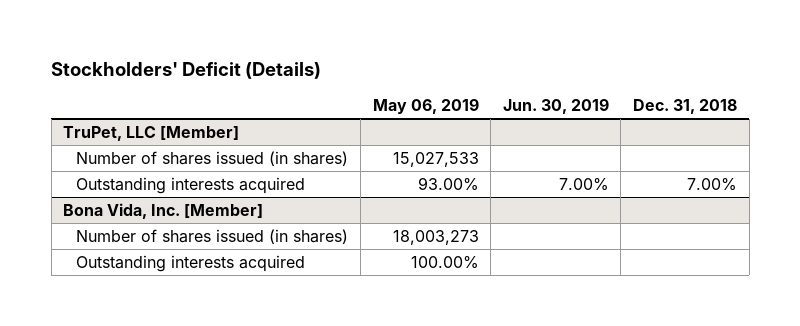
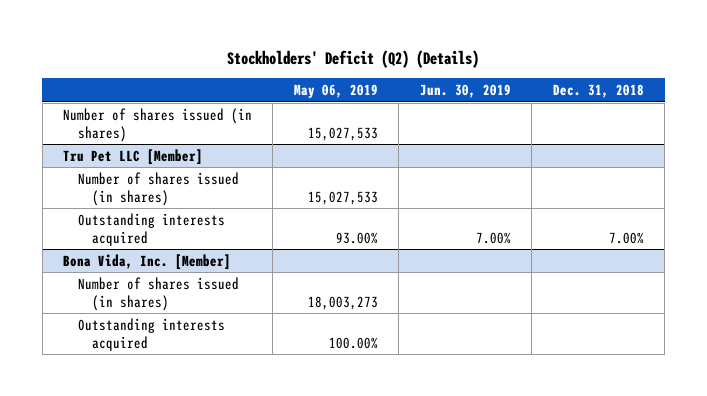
- Stockholders' Deficit (Details)
+ Stockholders' Deficit (Q2) (Details)
- TruPet, LLC [Member]
+ Tru Pet LLC [Member]
+ Number of shares issued (in shares) | 15,027,533 | |

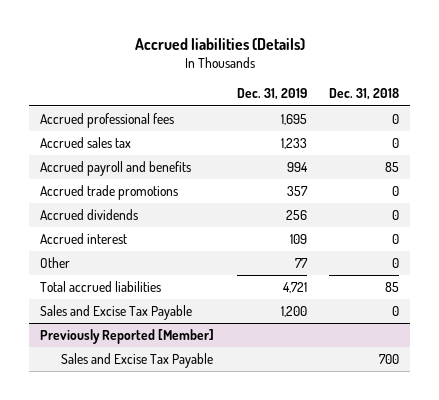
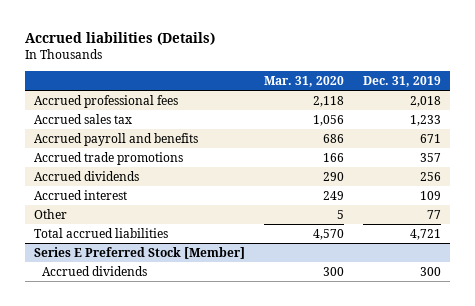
- | Dec. 31, 2019 | Dec. 31, 2018
+ | Mar. 31, 2020 | Dec. 31, 2019
- Accrued professional fees | 1,695 | 0
+ Accrued professional fees | 2,118 | 2,018
- Accrued payroll and benefits | 994 | 85
+ Accrued payroll and benefits | 686 | 671
- Sales and Excise Tax Payable | 1,200 | 0
- Previously Reported [Member]
- Sales and Excise Tax Payable | | 700
+ Series E Preferred Stock [Member]
+ Accrued dividends | 300 | 300

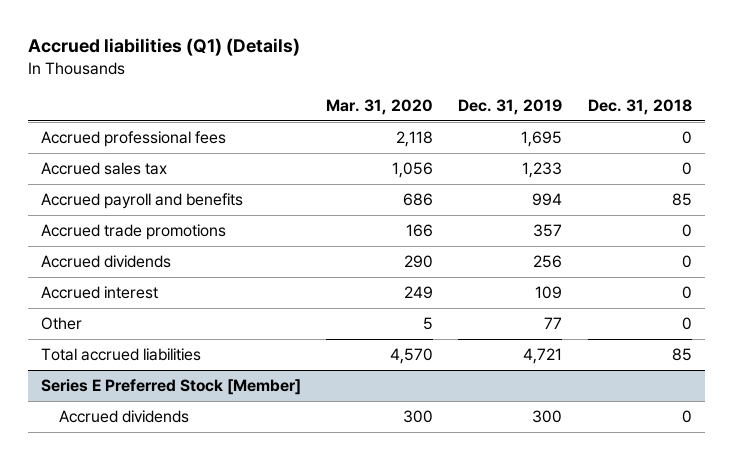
- Accrued liabilities (Details)
+ Accrued liabilities (Q1) (Details)
- | Mar. 31, 2020 | Dec. 31, 2019
+ | Mar. 31, 2020 | Dec. 31, 2019 | Dec. 31, 2018
- Accrued professional fees | 2,118 | 2,018
+ Accrued professional fees | 2,118 | 1,695 | 0
- Accrued payroll and benefits | 686 | 671
+ Accrued payroll and benefits | 686 | 994 | 85

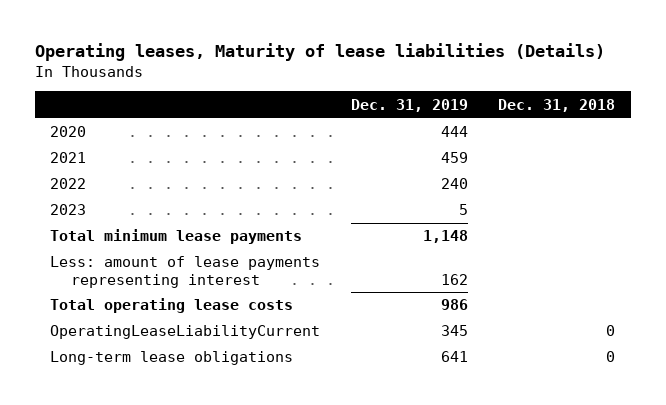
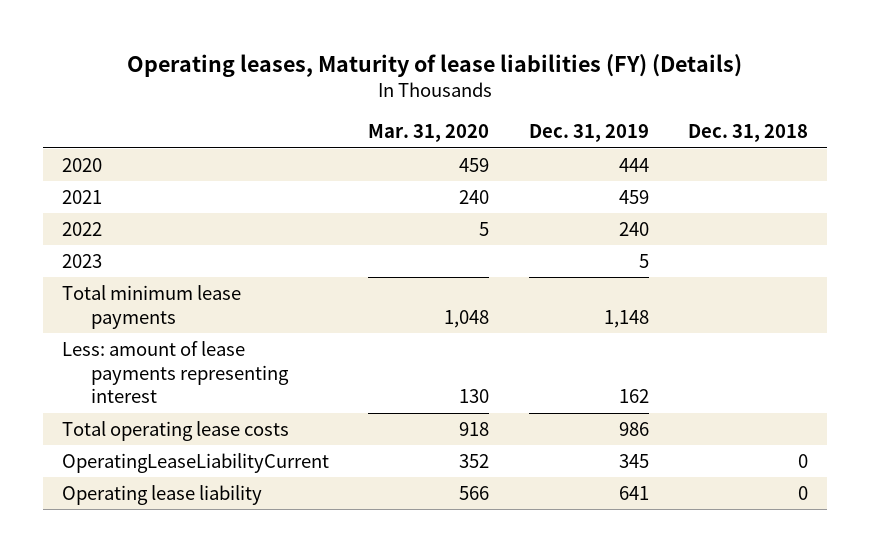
- Operating leases, Maturity of lease liabilities (Details)
+ Operating leases, Maturity of lease liabilities (FY) (Details)
- | Dec. 31, 2019 | Dec. 31, 2018
+ | Mar. 31, 2020 | Dec. 31, 2019 | Dec. 31, 2018
- Long-term lease obligations | 641 | 0
+ Operating lease liability | 566 | 641 | 0

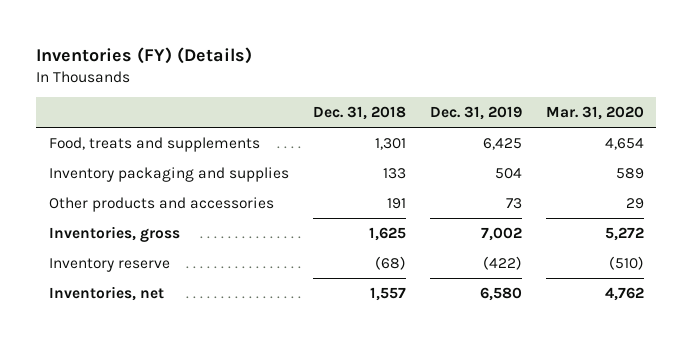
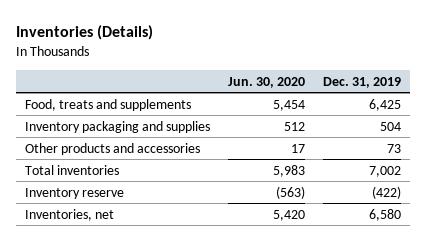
- Inventories (FY) (Details)
+ Inventories (Details)
- | Dec. 31, 2018 | Dec. 31, 2019 | Mar. 31, 2020
+ | Jun. 30, 2020 | Dec. 31, 2019
- Inventories, gross | 1,625 | 7,002 | 5,272
+ Total inventories | 5,983 | 7,002

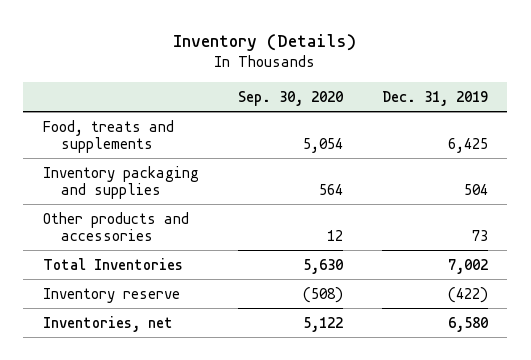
- Inventories (Details)
+ Inventory (Details)
- | Jun. 30, 2020 | Dec. 31, 2019
+ | Sep. 30, 2020 | Dec. 31, 2019
- Total inventories | 5,983 | 7,002
+ Total Inventories | 5,630 | 7,002

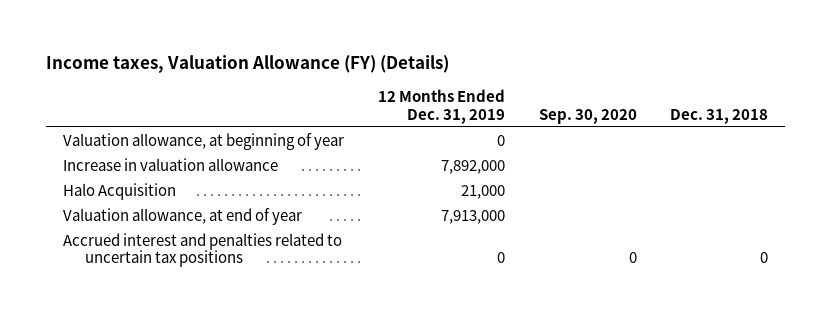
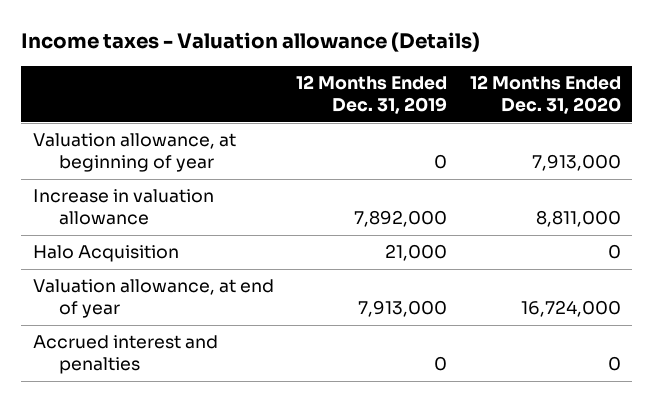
- Income taxes, Valuation Allowance (FY) (Details)
+ Income taxes - Valuation allowance (Details)
- | 12 Months Ended Dec. 31, 2019 | Sep. 30, 2020 | Dec. 31, 2018
+ | 12 Months Ended Dec. 31, 2019 | 12 Months Ended Dec. 31, 2020
- Accrued interest and penalties related to uncertain tax positions | 0 | 0 | 0
+ Accrued interest and penalties | 0 | 0

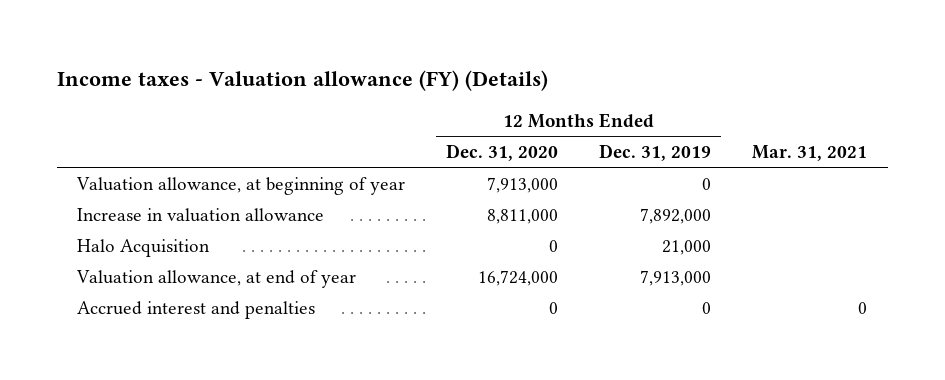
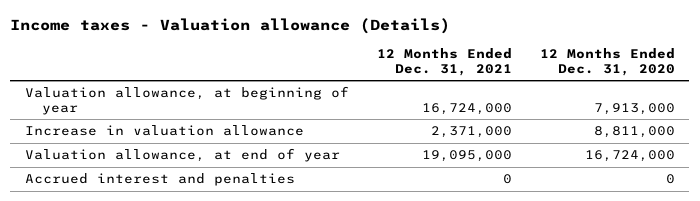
- Income taxes - Valuation allowance (FY) (Details)
+ Income taxes - Valuation allowance (Details)
- | 12 Months Ended Dec. 31, 2020 | 12 Months Ended Dec. 31, 2019 | Mar. 31, 2021
+ | 12 Months Ended Dec. 31, 2021 | 12 Months Ended Dec. 31, 2020
- Halo Acquisition | 0 | 21,000 |

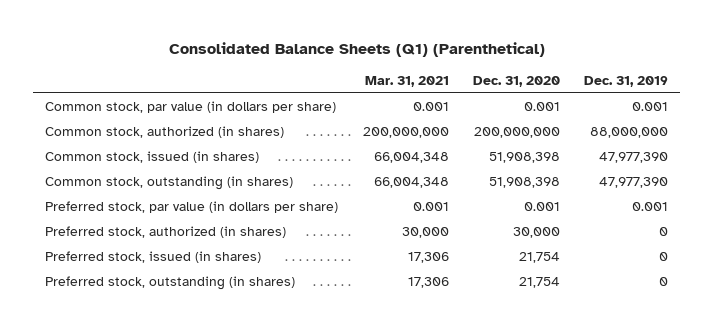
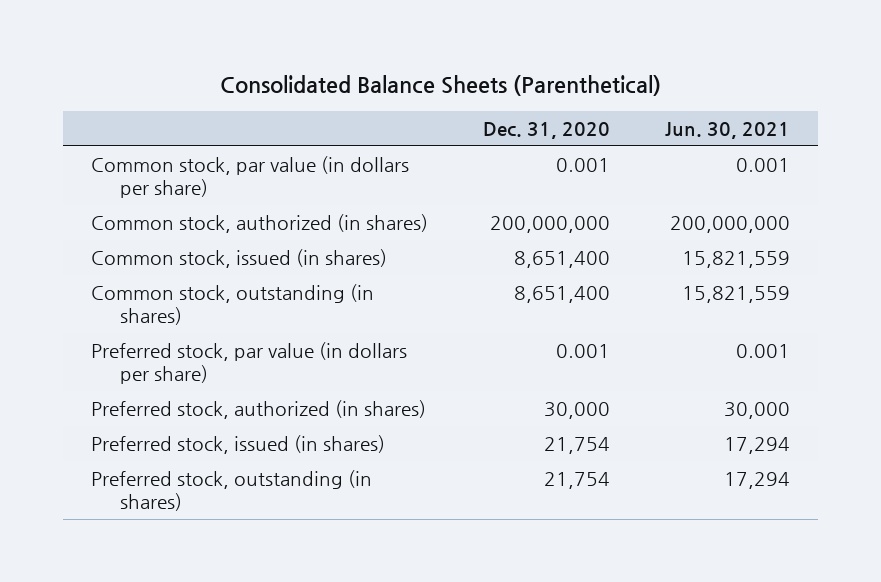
- Consolidated Balance Sheets (Q1) (Parenthetical)
+ Consolidated Balance Sheets (Parenthetical)
- | Mar. 31, 2021 | Dec. 31, 2020 | Dec. 31, 2019
+ | Dec. 31, 2020 | Jun. 30, 2021
- Common stock, issued (in shares) | 66,004,348 | 51,908,398 | 47,977,390
- Common stock, outstanding (in shares) | 66,004,348 | 51,908,398 | 47,977,390
+ Common stock, issued (in shares) | 8,651,400 | 15,821,559
+ Common stock, outstanding (in shares) | 8,651,400 | 15,821,559

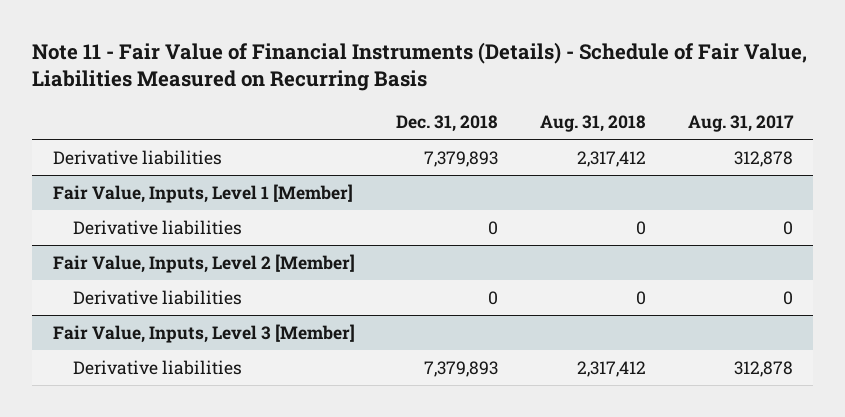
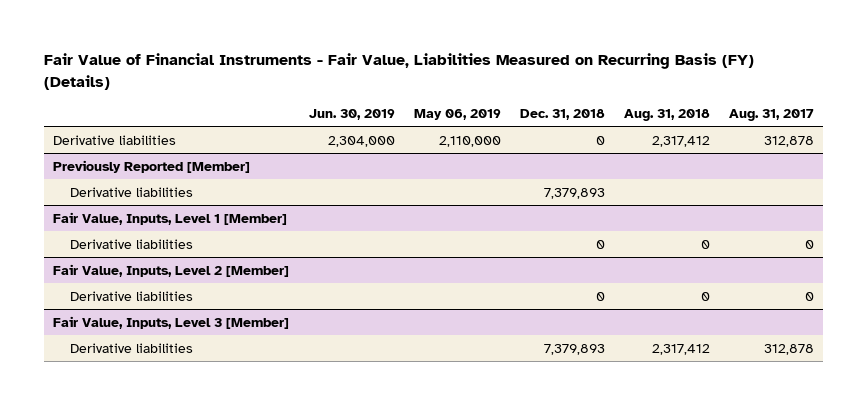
- Note 11 - Fair Value of Financial Instruments (Details) - Schedule of Fair Value, Liabilities Measured on Recurring Basis
+ Fair Value of Financial Instruments - Fair Value, Liabilities Measured on Recurring Basis (FY) (Details)
- | Dec. 31, 2018 | Aug. 31, 2018 | Aug. 31, 2017
+ | Jun. 30, 2019 | May 06, 2019 | Dec. 31, 2018 | Aug. 31, 2018 | Aug. 31, 2017
- Derivative liabilities | 7,379,893 | 2,317,412 | 312,878
+ Derivative liabilities | 2,304,000 | 2,110,000 | 0 | 2,317,412 | 312,878
+ Previously Reported [Member]
+ Derivative liabilities | | | 7,379,893 | |

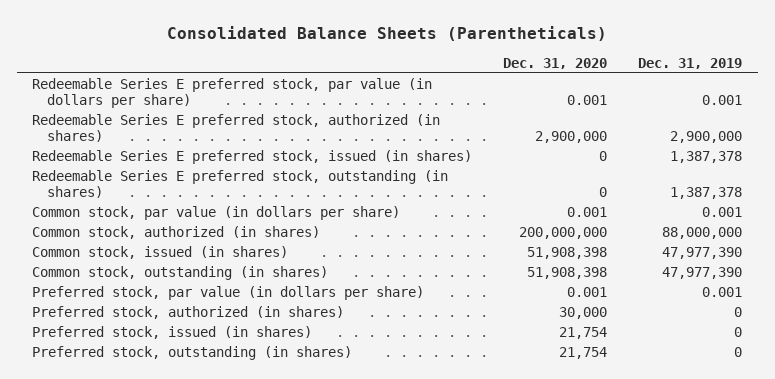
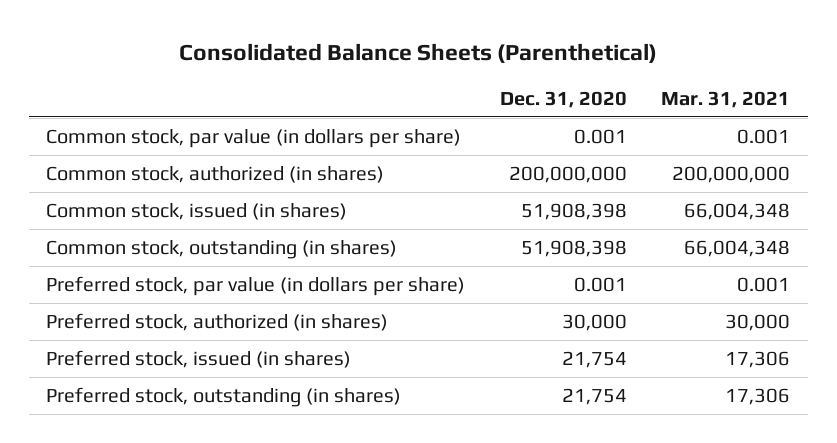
- Consolidated Balance Sheets (Parentheticals)
+ Consolidated Balance Sheets (Parenthetical)
- | Dec. 31, 2020 | Dec. 31, 2019
+ | Dec. 31, 2020 | Mar. 31, 2021
- Redeemable Series E preferred stock, par value (in dollars per share) | 0.001 | 0.001
- Redeemable Series E preferred stock, authorized (in shares) | 2,900,000 | 2,900,000
- Redeemable Series E preferred stock, issued (in shares) | 0 | 1,387,378
- Redeemable Series E preferred stock, outstanding (in shares) | 0 | 1,387,378

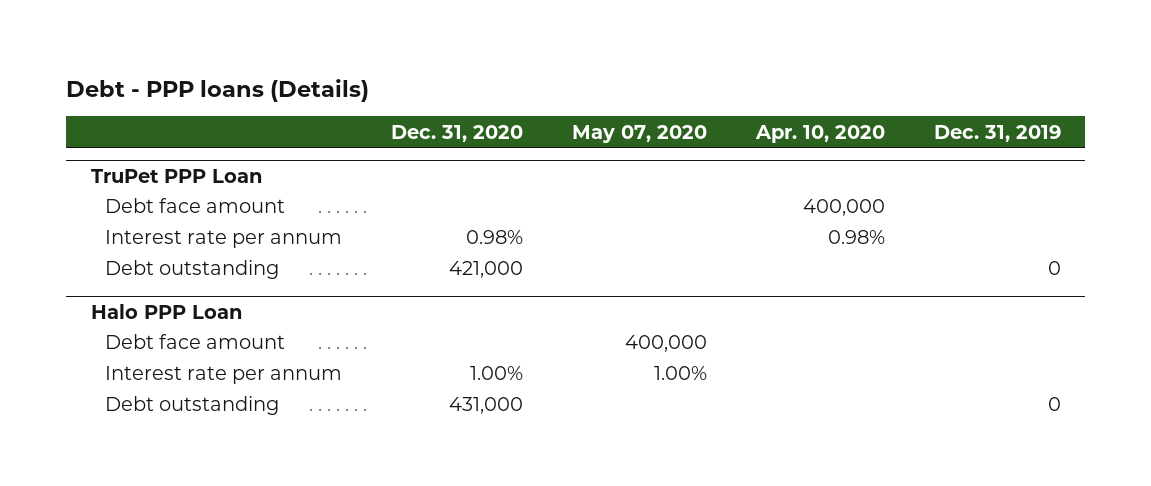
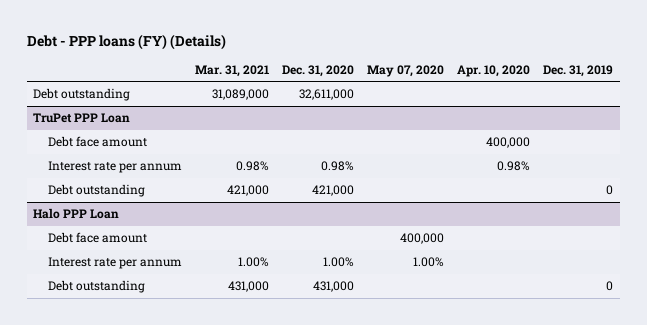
- Debt - PPP loans (Details)
+ Debt - PPP loans (FY) (Details)
- | Dec. 31, 2020 | May 07, 2020 | Apr. 10, 2020 | Dec. 31, 2019
+ | Mar. 31, 2021 | Dec. 31, 2020 | May 07, 2020 | Apr. 10, 2020 | Dec. 31, 2019
+ Debt outstanding | 31,089,000 | 32,611,000 | | |

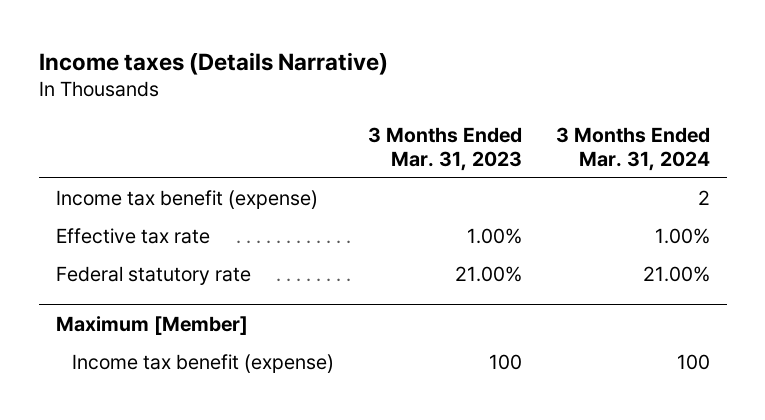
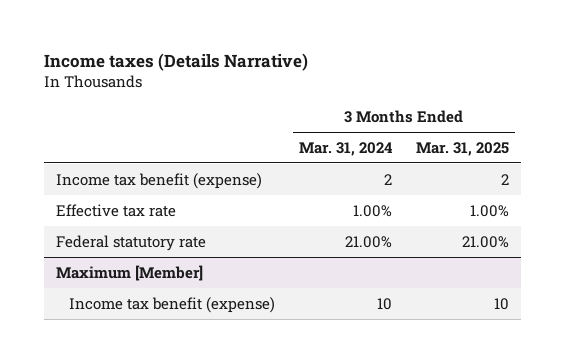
- | 3 Months Ended Mar. 31, 2023 | 3 Months Ended Mar. 31, 2024
+ | 3 Months Ended Mar. 31, 2024 | 3 Months Ended Mar. 31, 2025
@ Maximum [Member]
- Income tax benefit (expense) | 100 | 100
+ Income tax benefit (expense) | 10 | 10

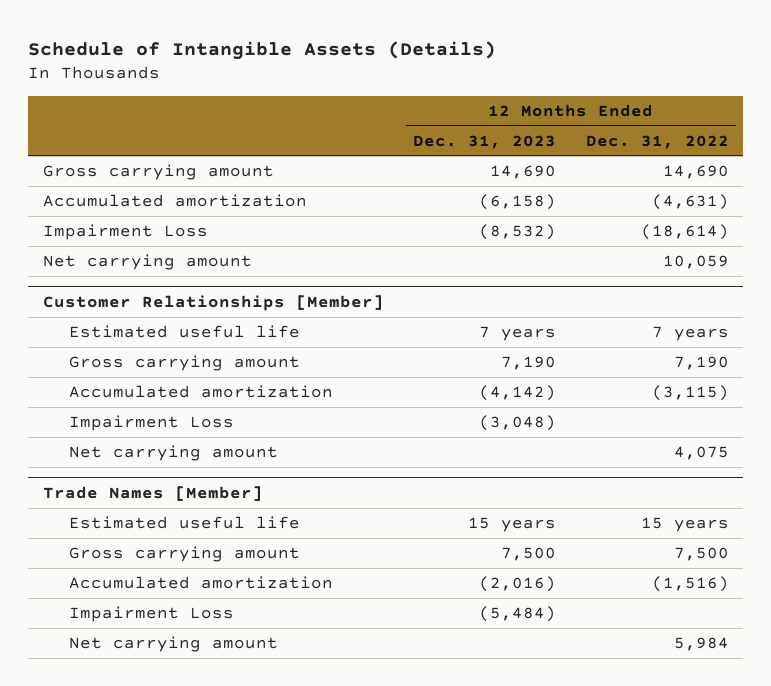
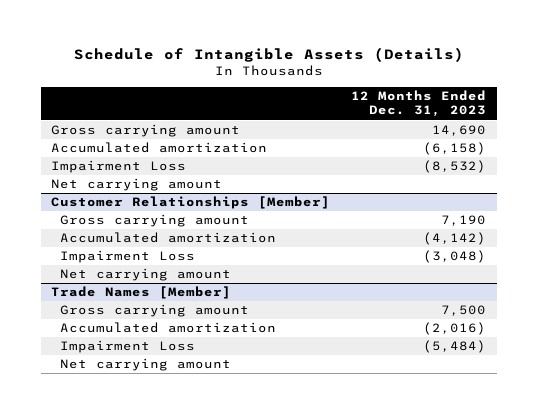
- | 12 Months Ended Dec. 31, 2023 | 12 Months Ended Dec. 31, 2022
+ | 12 Months Ended Dec. 31, 2023
@ Customer Relationships [Member]
- Estimated useful life | 7 years | 7 years
@ Trade Names [Member]
- Estimated useful life | 15 years | 15 years

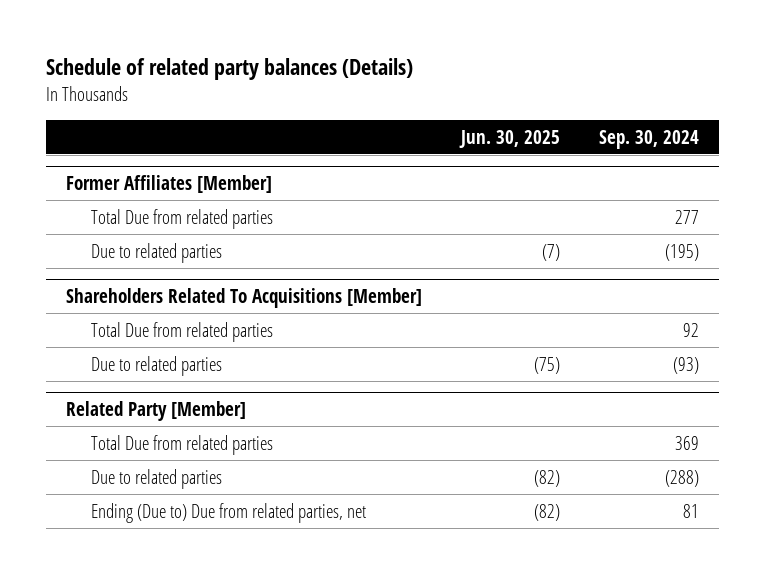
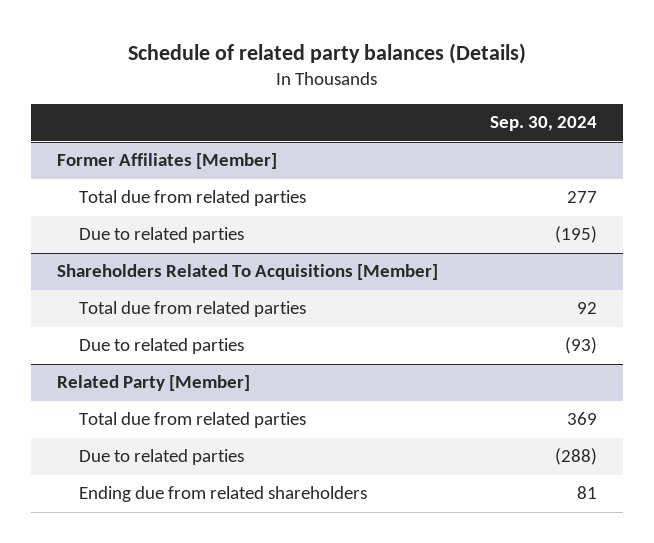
- | Jun. 30, 2025 | Sep. 30, 2024
+ | Sep. 30, 2024
@ Former Affiliates [Member]
- Total Due from related parties | | 277
+ Total due from related parties | 277
@ Shareholders Related To Acquisitions [Member]
- Total Due from related parties | | 92
+ Total due from related parties | 92
@ Related Party [Member]
- Total Due from related parties | | 369
+ Total due from related parties | 369
- Ending (Due to) Due from related parties, net | (82) | 81
+ Ending due from related shareholders | 81

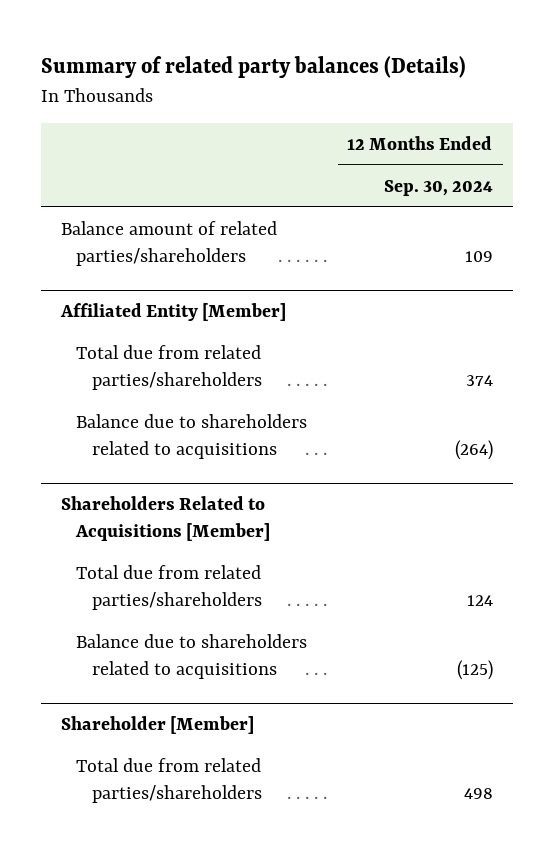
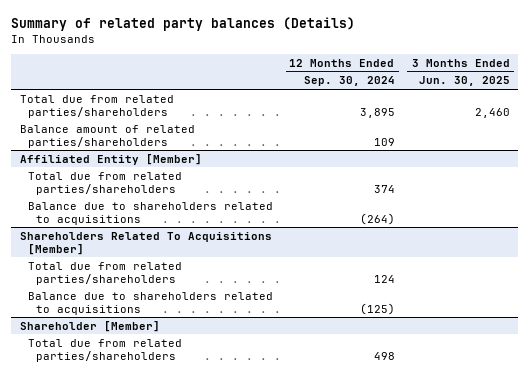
- | 12 Months Ended Sep. 30, 2024
+ | 12 Months Ended Sep. 30, 2024 | 3 Months Ended Jun. 30, 2025
+ Total due from related parties/shareholders | 3,895 | 2,460
- Shareholders Related to Acquisitions [Member]
+ Shareholders Related To Acquisitions [Member]

